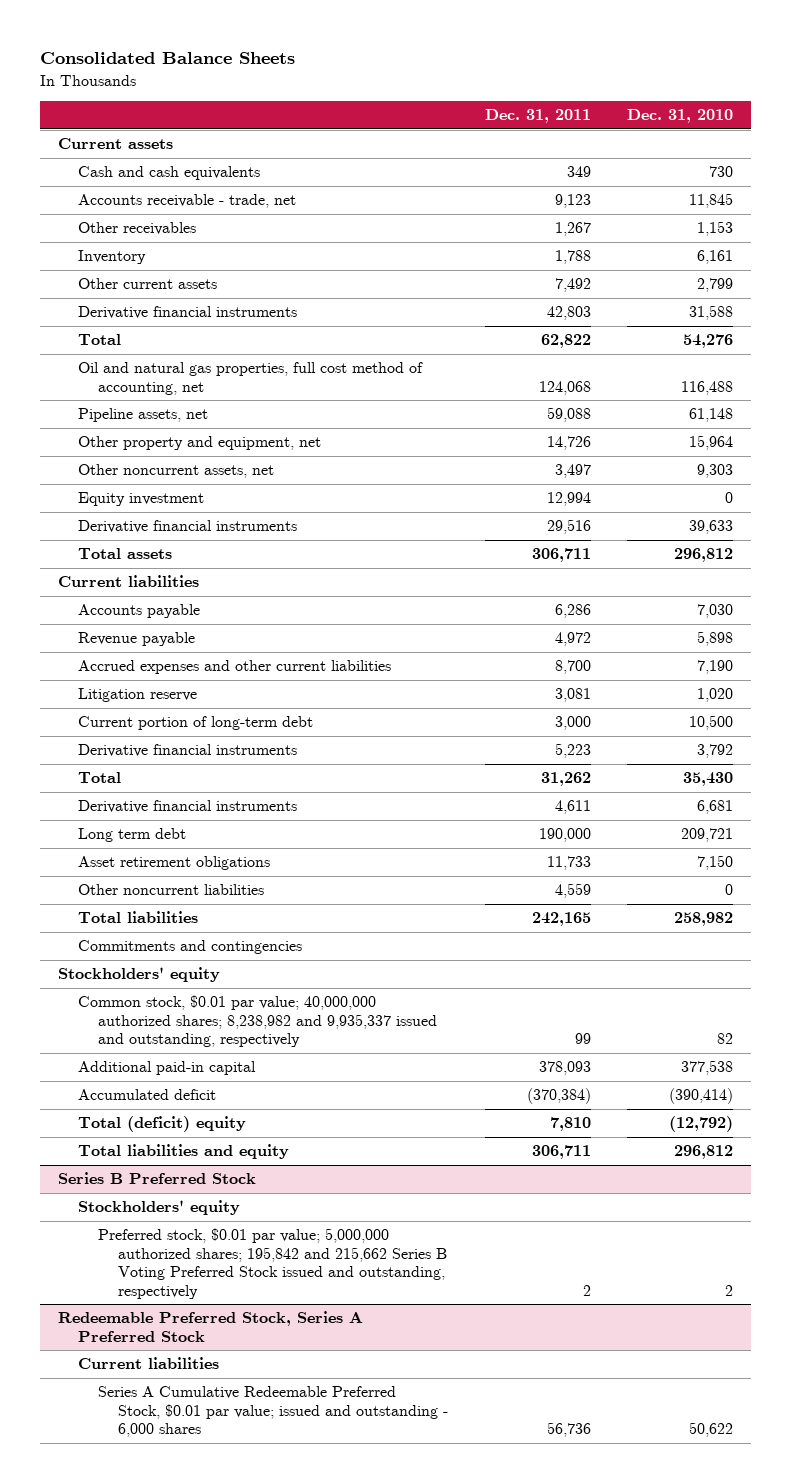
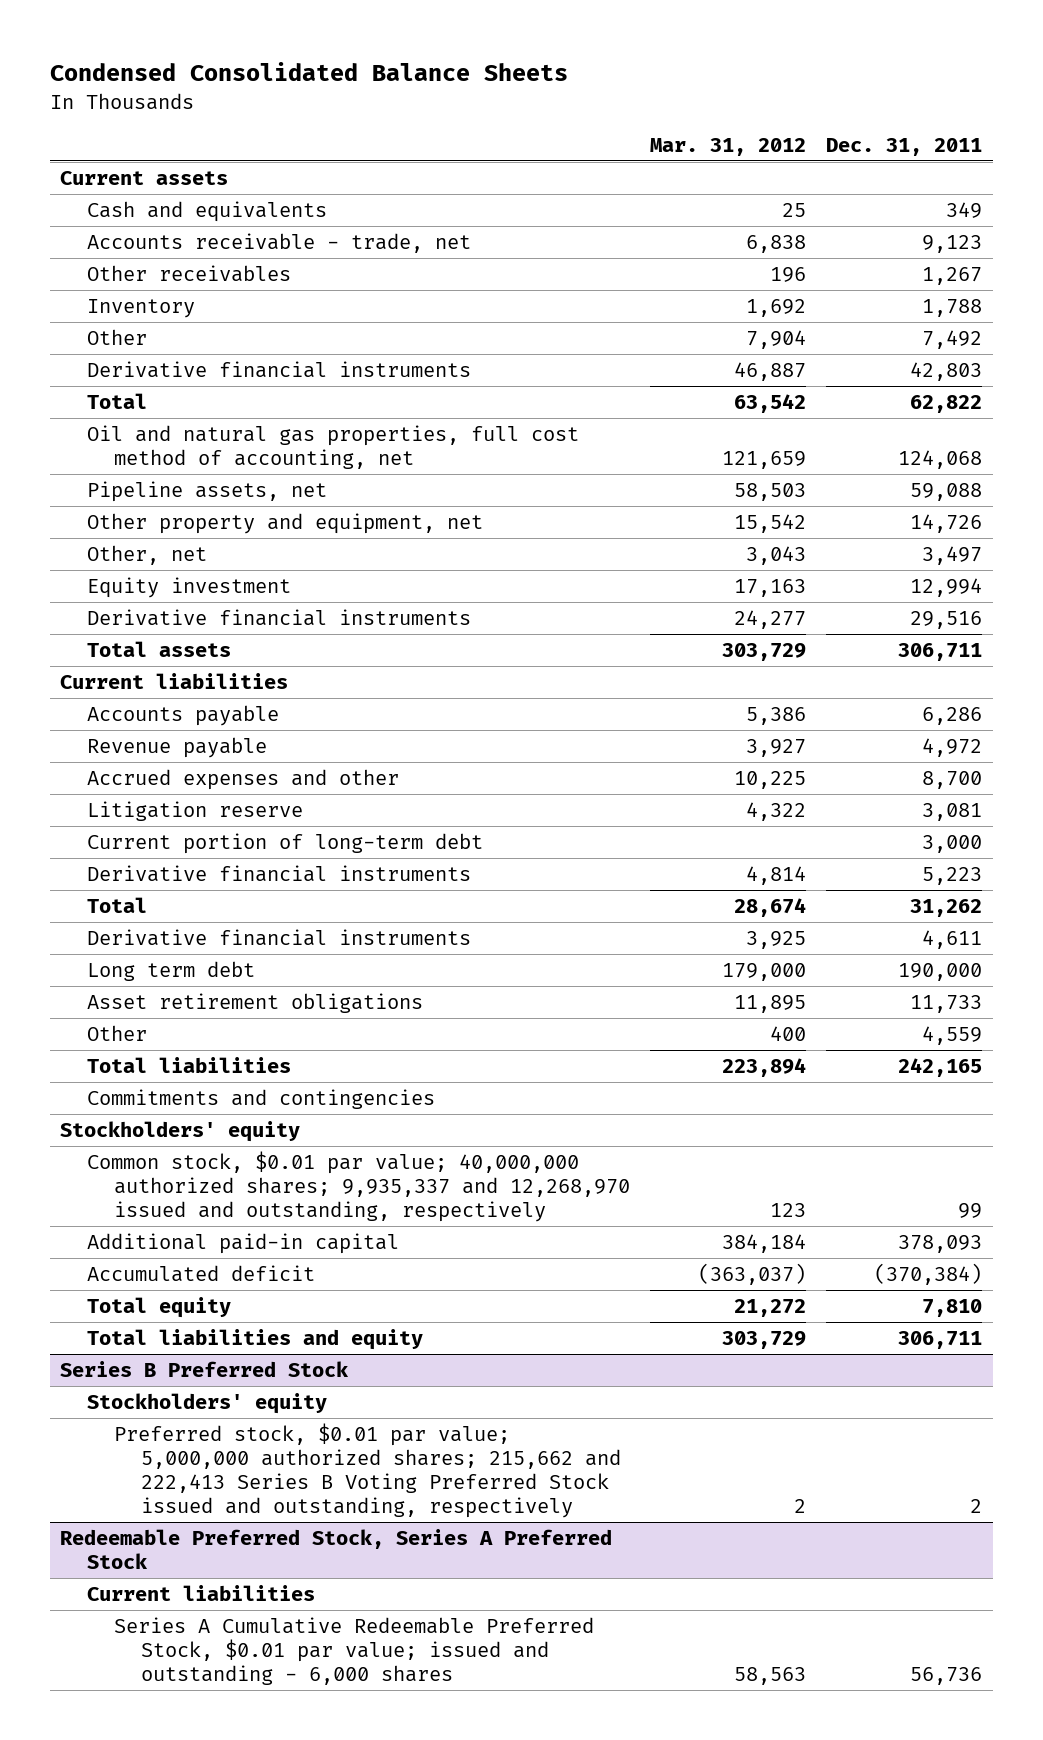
- Consolidated Balance Sheets
+ Condensed Consolidated Balance Sheets
- | Dec. 31, 2011 | Dec. 31, 2010
+ | Mar. 31, 2012 | Dec. 31, 2011
- Cash and cash equivalents | 349 | 730
+ Cash and equivalents | 25 | 349
- Other current assets | 7,492 | 2,799
+ Other | 7,904 | 7,492
- Other noncurrent assets, net | 3,497 | 9,303
+ Other, net | 3,043 | 3,497
- Accrued expenses and other current liabilities | 8,700 | 7,190
+ Accrued expenses and other | 10,225 | 8,700
- Other noncurrent liabilities | 4,559 | 0
+ Other | 400 | 4,559
- Common stock, $0.01 par value; 40,000,000 authorized shares; 8,238,982 and 9,935,337 issued and outstanding, respectively | 99 | 82
+ Common stock, $0.01 par value; 40,000,000 authorized shares; 9,935,337 and 12,268,970 issued and outstanding, respectively | 123 | 99
- Total (deficit) equity | 7,810 | (12,792)
+ Total equity | 21,272 | 7,810
@ Series B Preferred Stock
- Preferred stock, $0.01 par value; 5,000,000 authorized shares; 195,842 and 215,662 Series B Voting Preferred Stock issued and outstanding, respectively | 2 | 2
+ Preferred stock, $0.01 par value; 5,000,000 authorized shares; 215,662 and 222,413 Series B Voting Preferred Stock issued and outstanding, respectively | 2 | 2

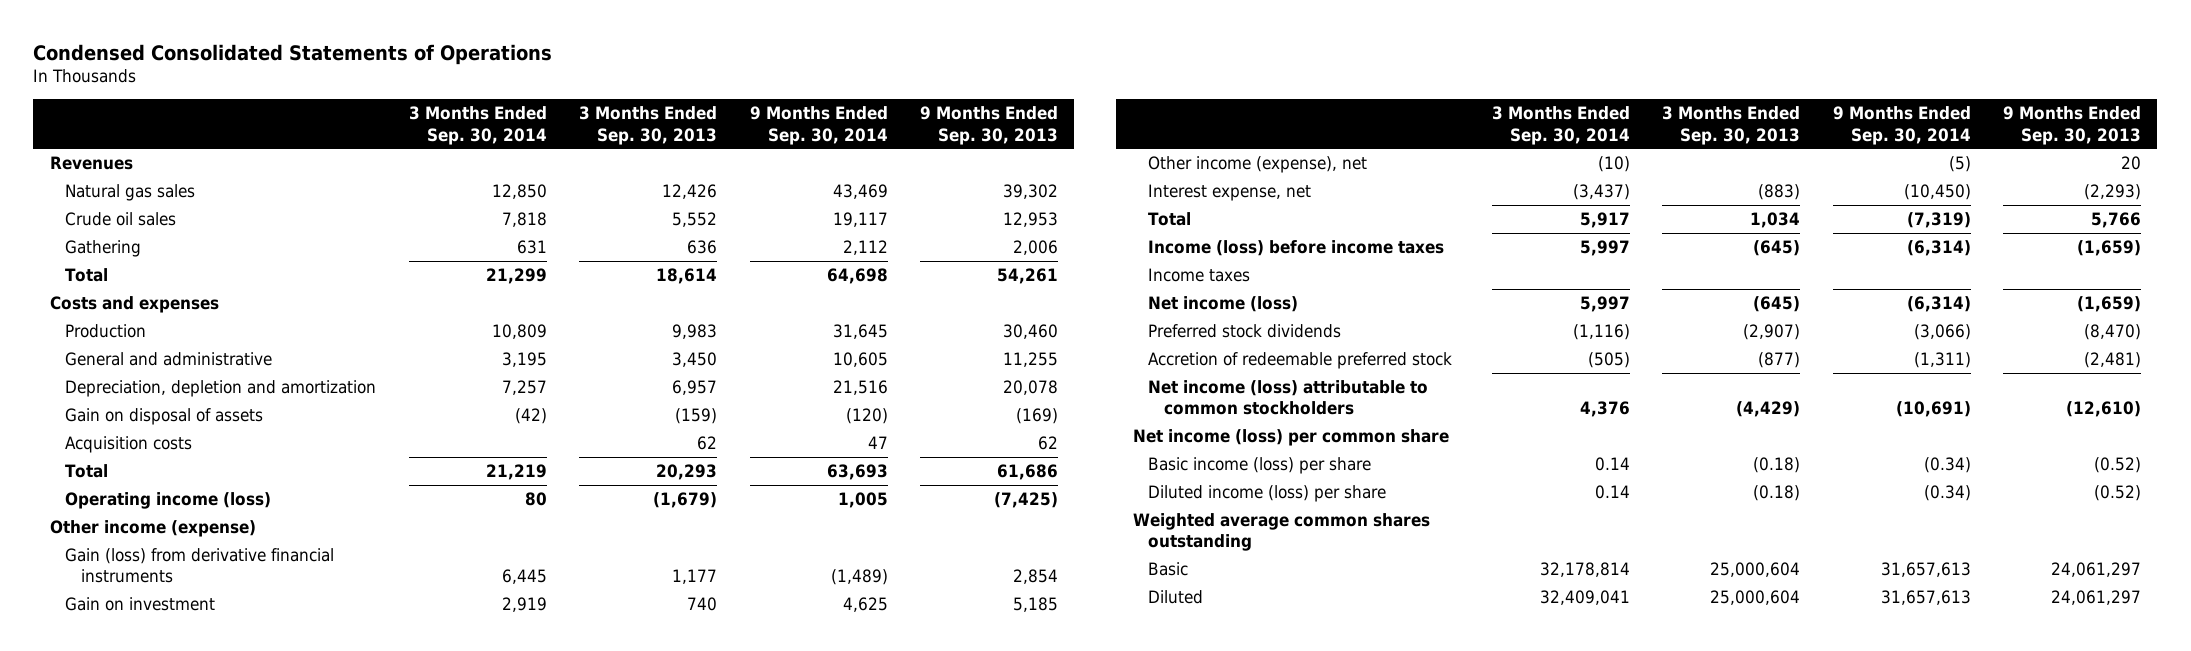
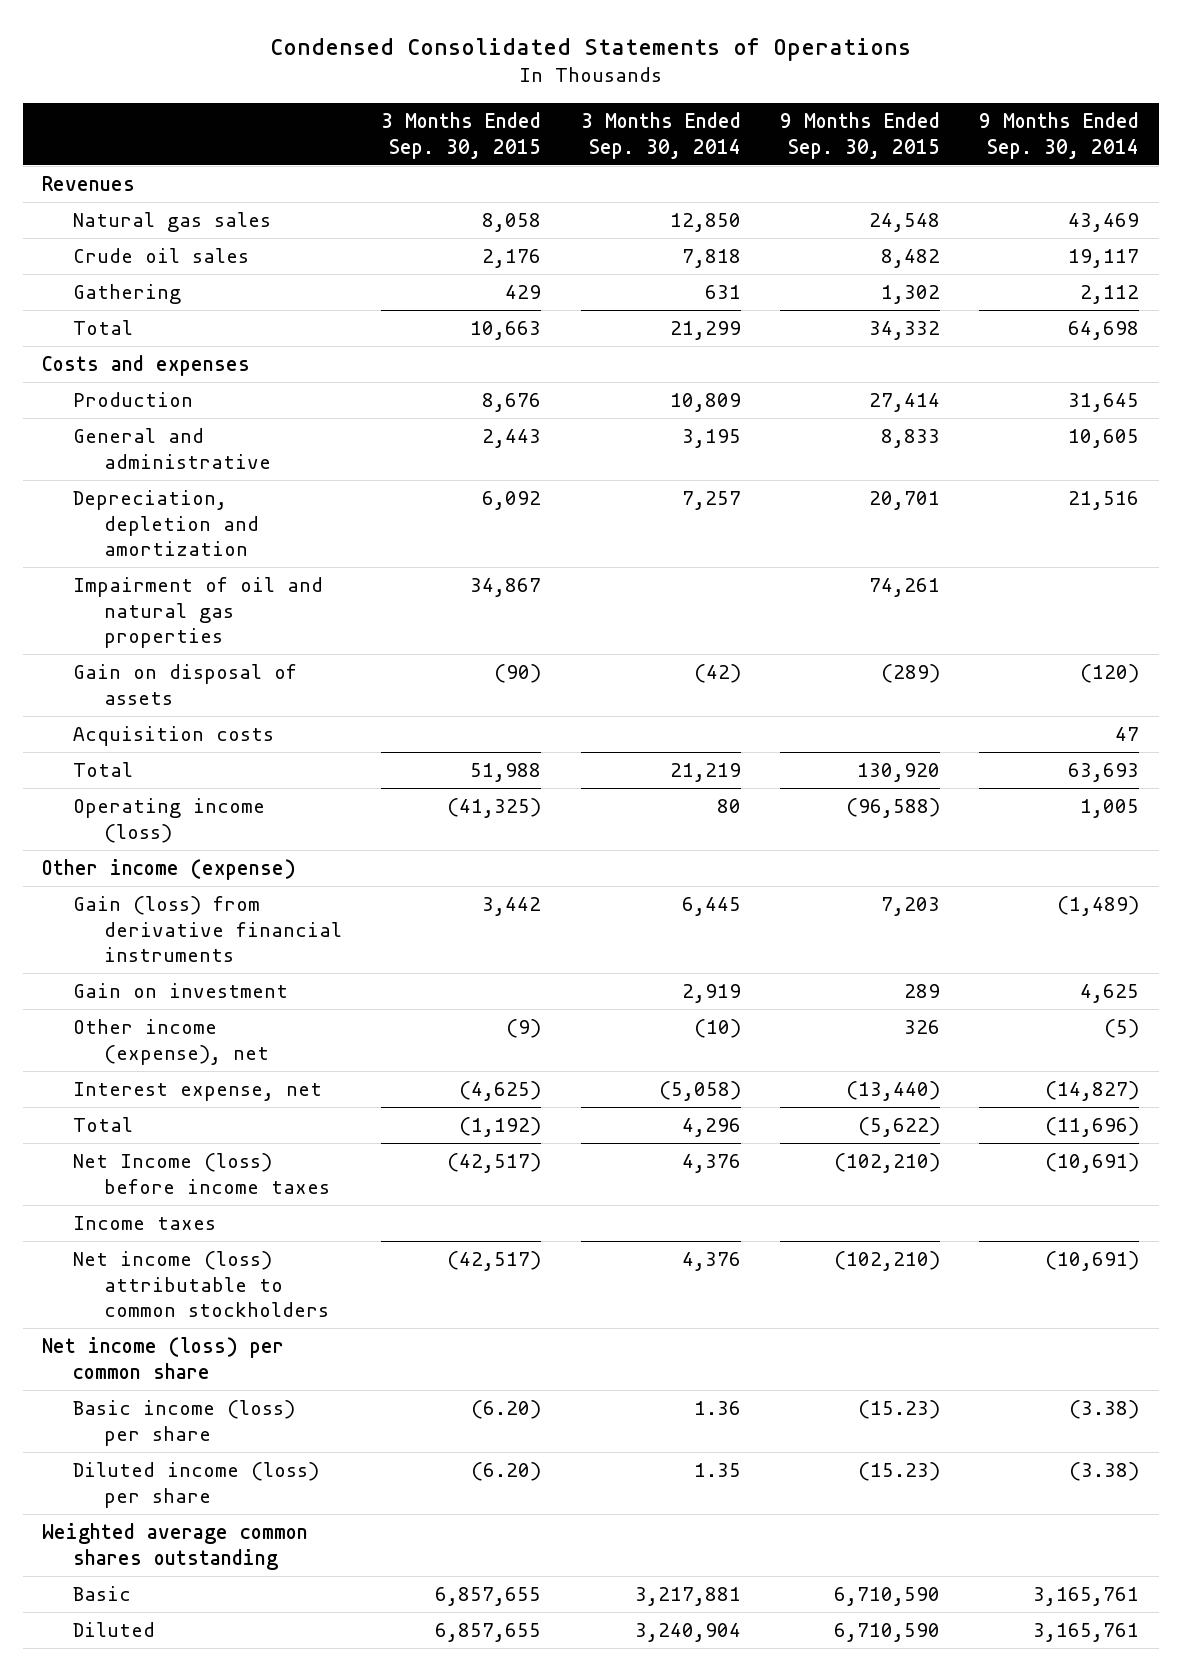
- | 3 Months Ended Sep. 30, 2014 | 3 Months Ended Sep. 30, 2013 | 9 Months Ended Sep. 30, 2014 | 9 Months Ended Sep. 30, 2013
+ | 3 Months Ended Sep. 30, 2015 | 3 Months Ended Sep. 30, 2014 | 9 Months Ended Sep. 30, 2015 | 9 Months Ended Sep. 30, 2014
+ Impairment of oil and natural gas properties | 34,867 | | 74,261 |
- Interest expense, net | (3,437) | (883) | (10,450) | (2,293)
- Total | 5,917 | 1,034 | (7,319) | 5,766
- Income (loss) before income taxes | 5,997 | (645) | (6,314) | (1,659)
+ Interest expense, net | (4,625) | (5,058) | (13,440) | (14,827)
+ Total | (1,192) | 4,296 | (5,622) | (11,696)
+ Net Income (loss) before income taxes | (42,517) | 4,376 | (102,210) | (10,691)
- Net income (loss) | 5,997 | (645) | (6,314) | (1,659)
- Preferred stock dividends | (1,116) | (2,907) | (3,066) | (8,470)
- Accretion of redeemable preferred stock | (505) | (877) | (1,311) | (2,481)
- Basic income (loss) per share | 0.14 | (0.18) | (0.34) | (0.52)
- Diluted income (loss) per share | 0.14 | (0.18) | (0.34) | (0.52)
+ Basic income (loss) per share | (6.20) | 1.36 | (15.23) | (3.38)
+ Diluted income (loss) per share | (6.20) | 1.35 | (15.23) | (3.38)
- Basic | 32,178,814 | 25,000,604 | 31,657,613 | 24,061,297
- Diluted | 32,409,041 | 25,000,604 | 31,657,613 | 24,061,297
+ Basic | 6,857,655 | 3,217,881 | 6,710,590 | 3,165,761
+ Diluted | 6,857,655 | 3,240,904 | 6,710,590 | 3,165,761

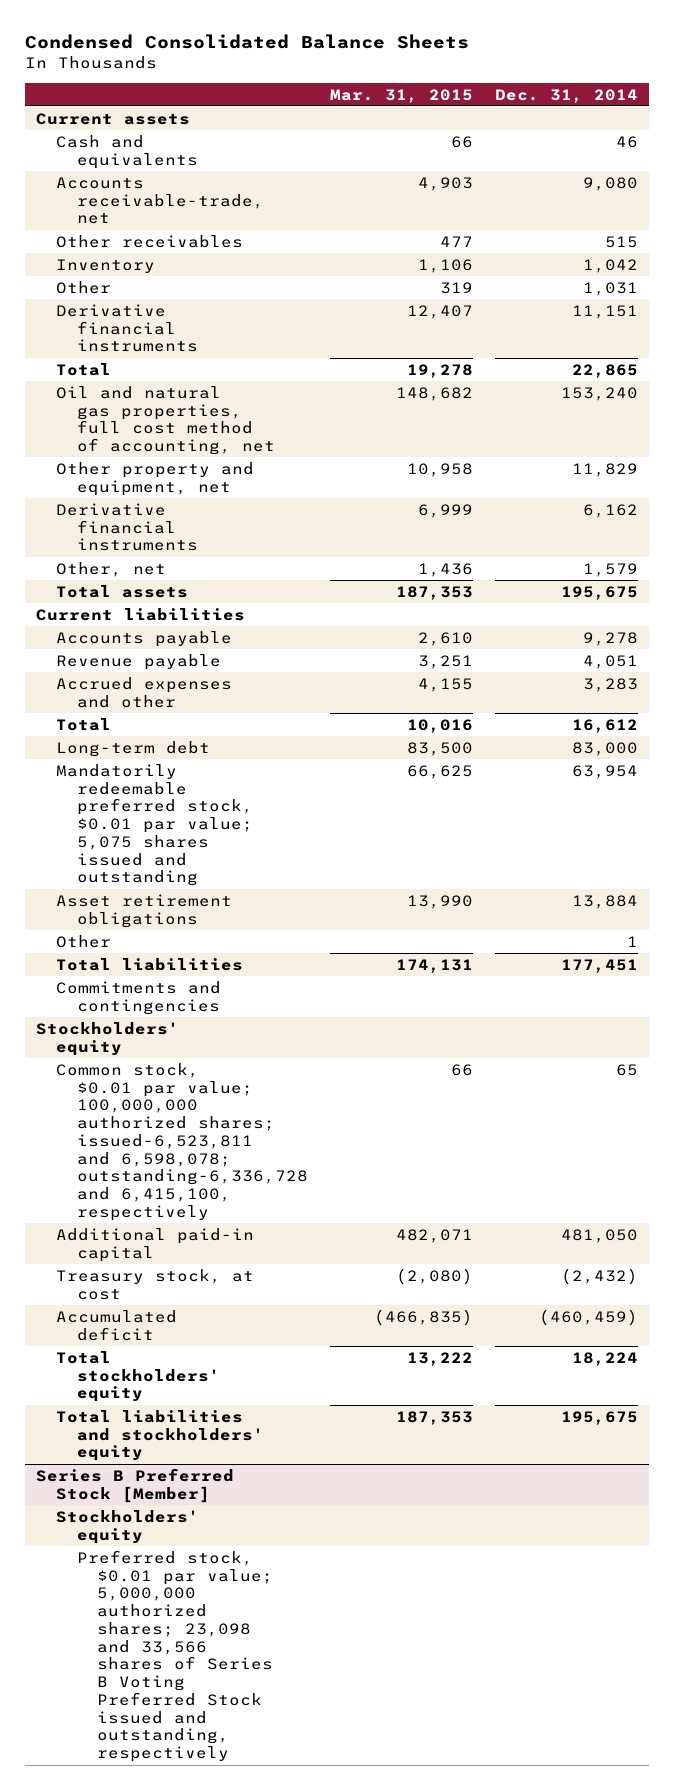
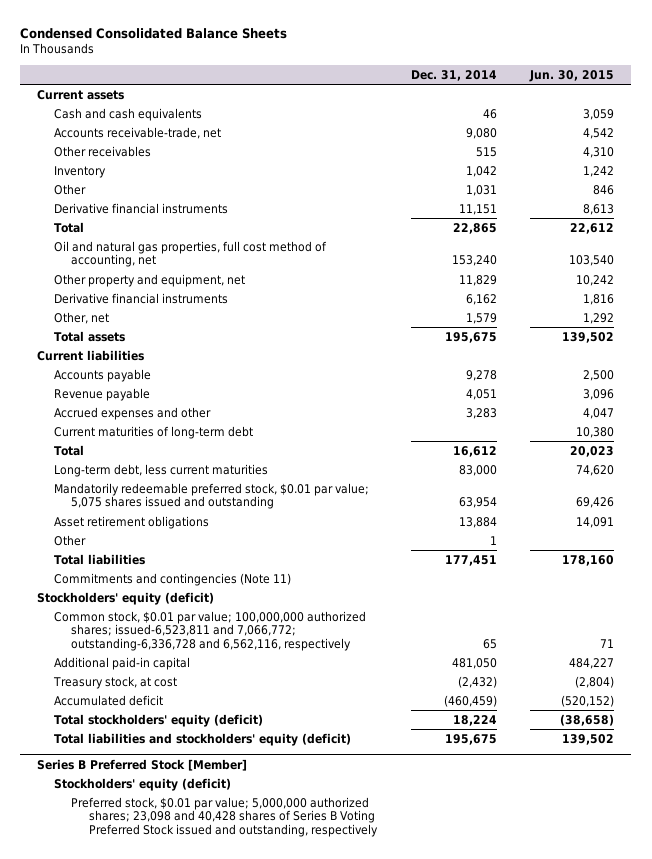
- | Mar. 31, 2015 | Dec. 31, 2014
+ | Dec. 31, 2014 | Jun. 30, 2015
- Cash and equivalents | 66 | 46
+ Cash and cash equivalents | 46 | 3,059
+ Current maturities of long-term debt | | 10,380
- Long-term debt | 83,500 | 83,000
+ Long-term debt, less current maturities | 83,000 | 74,620
- Commitments and contingencies
- Stockholders' equity
- Common stock, $0.01 par value; 100,000,000 authorized shares; issued-6,523,811 and 6,598,078; outstanding-6,336,728 and 6,415,100, respectively | 66 | 65
+ Commitments and contingencies (Note 11)
+ Stockholders' equity (deficit)
+ Common stock, $0.01 par value; 100,000,000 authorized shares; issued-6,523,811 and 7,066,772; outstanding-6,336,728 and 6,562,116, respectively | 65 | 71
- Total stockholders' equity | 13,222 | 18,224
- Total liabilities and stockholders' equity | 187,353 | 195,675
+ Total stockholders' equity (deficit) | 18,224 | (38,658)
+ Total liabilities and stockholders' equity (deficit) | 195,675 | 139,502
@ Series B Preferred Stock [Member]
- Stockholders' equity
- Preferred stock, $0.01 par value; 5,000,000 authorized shares; 23,098 and 33,566 shares of Series B Voting Preferred Stock issued and outstanding, respectively
+ Stockholders' equity (deficit)
+ Preferred stock, $0.01 par value; 5,000,000 authorized shares; 23,098 and 40,428 shares of Series B Voting Preferred Stock issued and outstanding, respectively

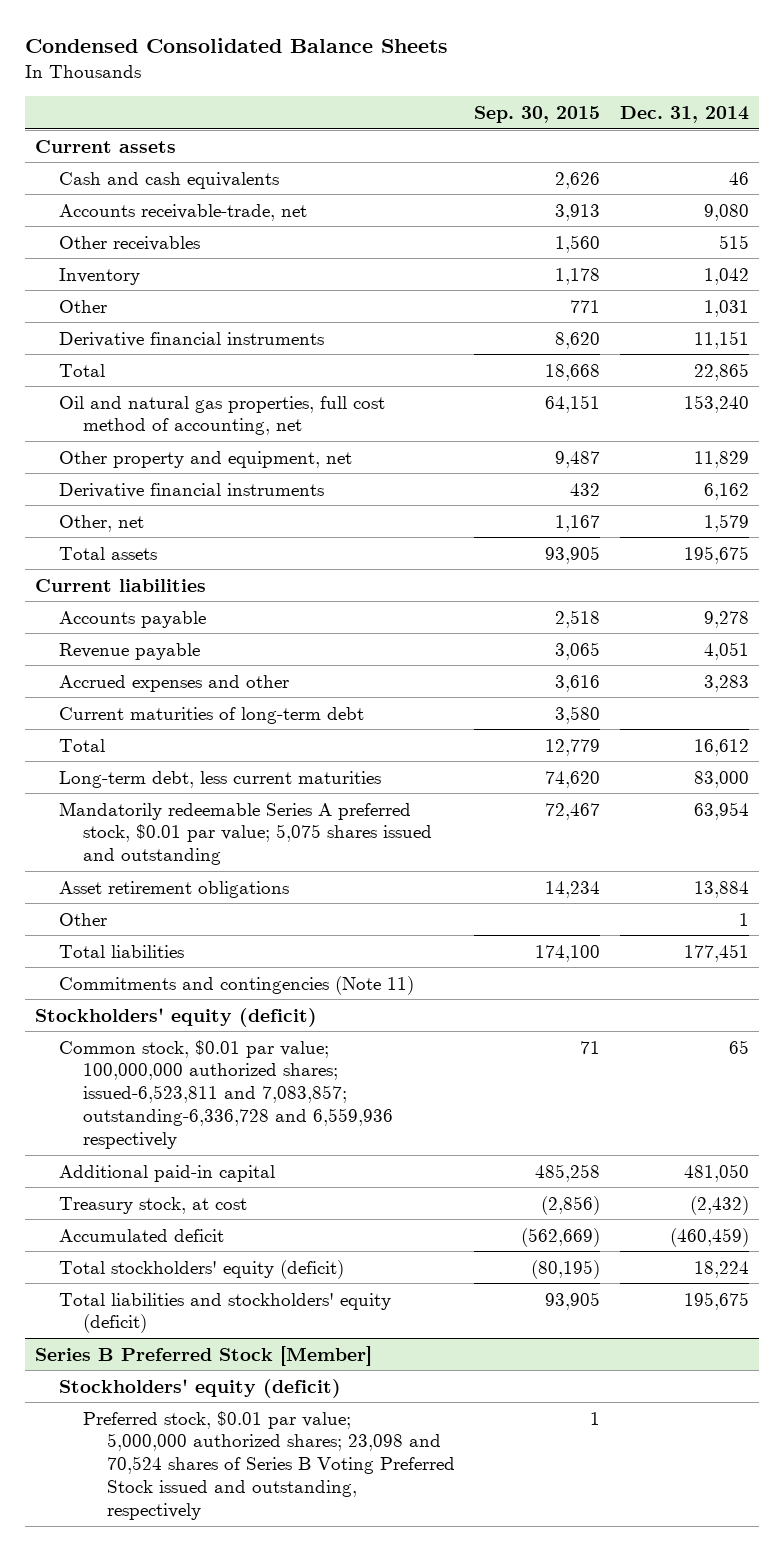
- | Dec. 31, 2014 | Jun. 30, 2015
+ | Sep. 30, 2015 | Dec. 31, 2014
- Mandatorily redeemable preferred stock, $0.01 par value; 5,075 shares issued and outstanding | 63,954 | 69,426
+ Mandatorily redeemable Series A preferred stock, $0.01 par value; 5,075 shares issued and outstanding | 72,467 | 63,954
- Common stock, $0.01 par value; 100,000,000 authorized shares; issued-6,523,811 and 7,066,772; outstanding-6,336,728 and 6,562,116, respectively | 65 | 71
+ Common stock, $0.01 par value; 100,000,000 authorized shares; issued-6,523,811 and 7,083,857; outstanding-6,336,728 and 6,559,936 respectively | 71 | 65
@ Series B Preferred Stock [Member]
- Preferred stock, $0.01 par value; 5,000,000 authorized shares; 23,098 and 40,428 shares of Series B Voting Preferred Stock issued and outstanding, respectively
+ Preferred stock, $0.01 par value; 5,000,000 authorized shares; 23,098 and 70,524 shares of Series B Voting Preferred Stock issued and outstanding, respectively | 1 |

